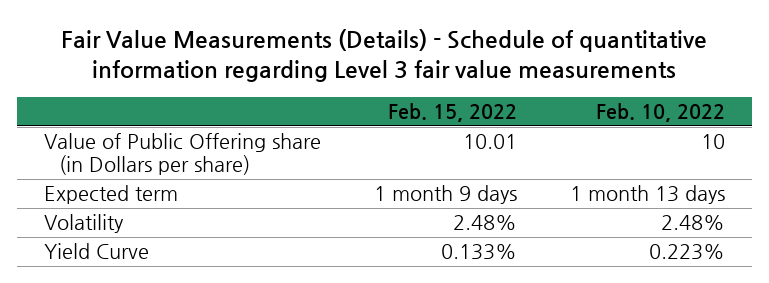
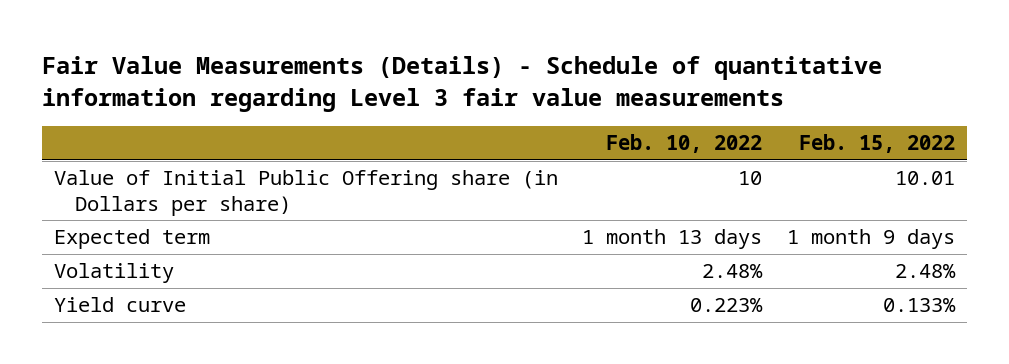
- | Feb. 15, 2022 | Feb. 10, 2022
+ | Feb. 10, 2022 | Feb. 15, 2022
- Value of Public Offering share (in Dollars per share) | 10.01 | 10
+ Value of Initial Public Offering share (in Dollars per share) | 10 | 10.01
- Yield Curve | 0.133% | 0.223%
+ Yield curve | 0.223% | 0.133%

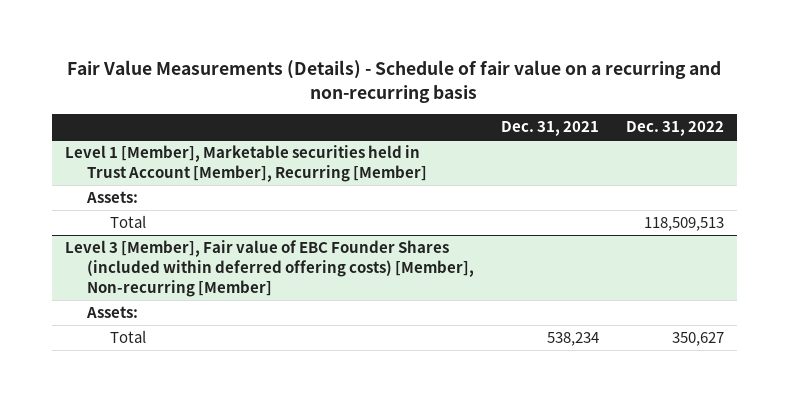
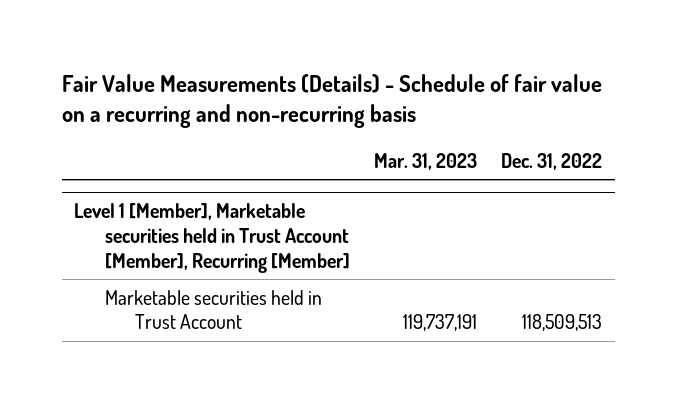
- | Dec. 31, 2021 | Dec. 31, 2022
+ | Mar. 31, 2023 | Dec. 31, 2022
@ Level 1 [Member], Marketable securities held in Trust Account [Member], Recurring [Member]
- Assets:
- Total | | 118,509,513
- Level 3 [Member], Fair value of EBC Founder Shares (included within deferred offering costs) [Member], Non-recurring [Member]
- Assets:
- Total | 538,234 | 350,627
@ Level 1 [Member], Marketable securities held in Trust Account [Member], Recurring [Member]
+ Marketable securities held in Trust Account | 119,737,191 | 118,509,513

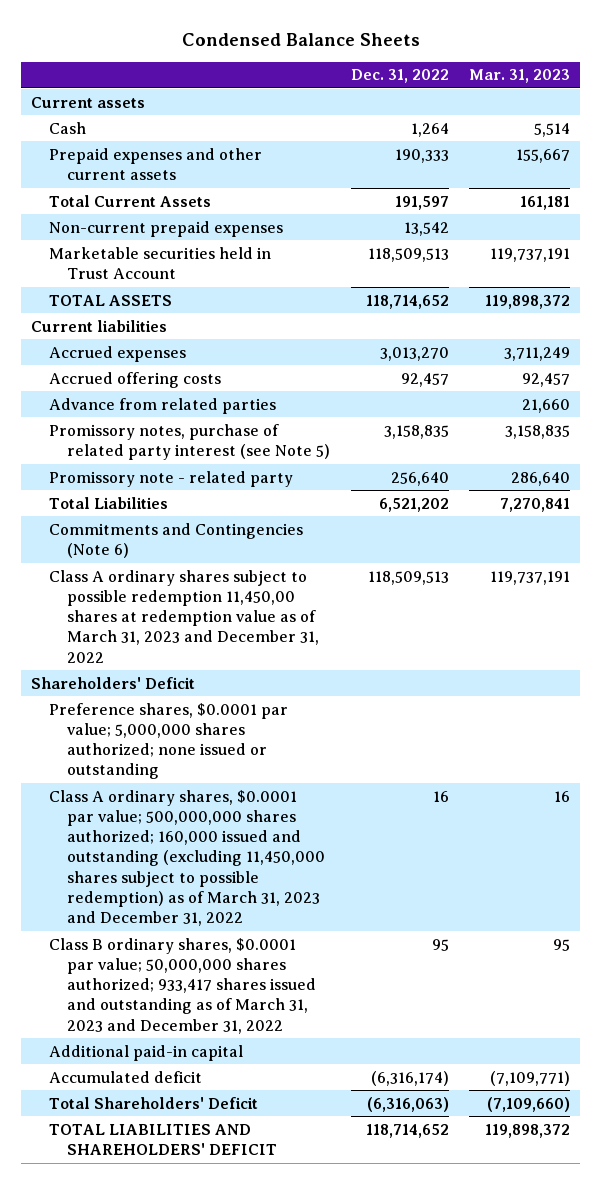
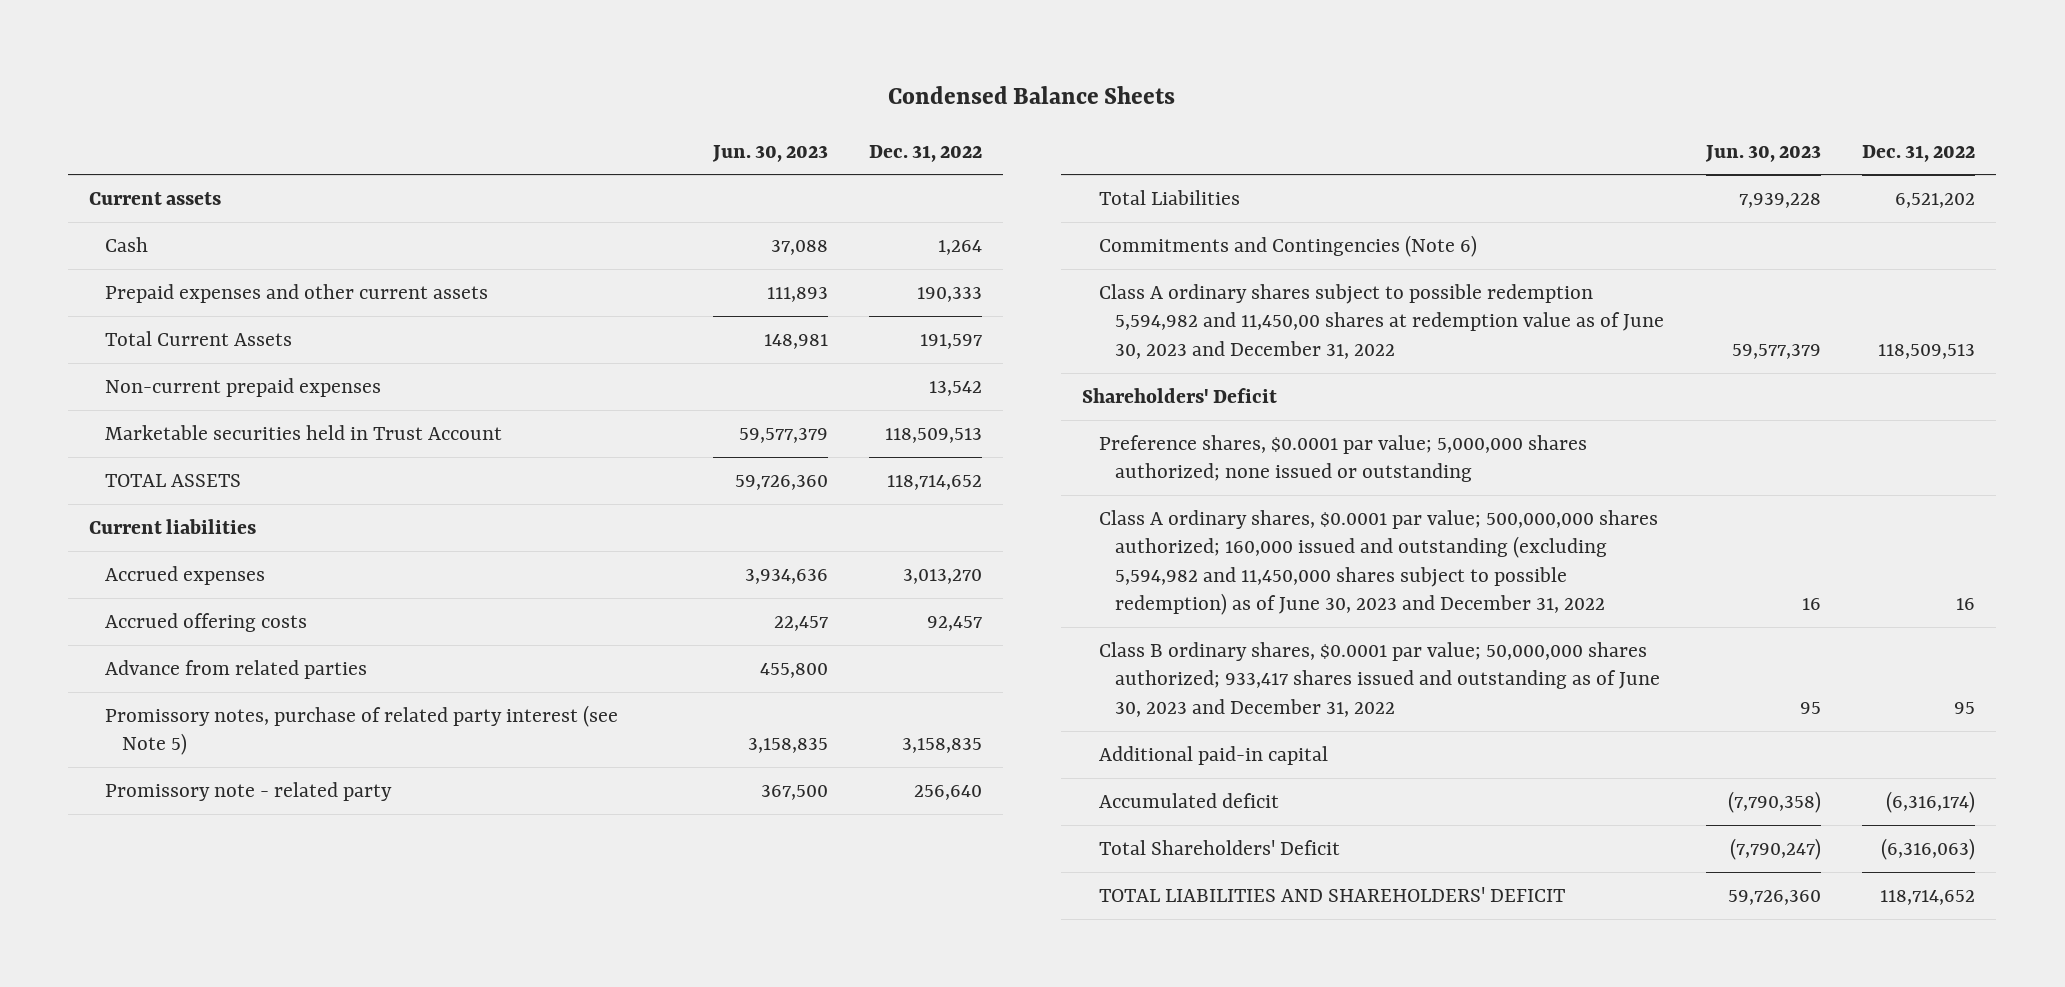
- | Dec. 31, 2022 | Mar. 31, 2023
+ | Jun. 30, 2023 | Dec. 31, 2022
- Class A ordinary shares subject to possible redemption 11,450,00 shares at redemption value as of March 31, 2023 and December 31, 2022 | 118,509,513 | 119,737,191
+ Class A ordinary shares subject to possible redemption 5,594,982 and 11,450,00 shares at redemption value as of June 30, 2023 and December 31, 2022 | 59,577,379 | 118,509,513
- Class A ordinary shares, $0.0001 par value; 500,000,000 shares authorized; 160,000 issued and outstanding (excluding 11,450,000 shares subject to possible redemption) as of March 31, 2023 and December 31, 2022 | 16 | 16
- Class B ordinary shares, $0.0001 par value; 50,000,000 shares authorized; 933,417 shares issued and outstanding as of March 31, 2023 and December 31, 2022 | 95 | 95
+ Class A ordinary shares, $0.0001 par value; 500,000,000 shares authorized; 160,000 issued and outstanding (excluding 5,594,982 and 11,450,000 shares subject to possible redemption) as of June 30, 2023 and December 31, 2022 | 16 | 16
+ Class B ordinary shares, $0.0001 par value; 50,000,000 shares authorized; 933,417 shares issued and outstanding as of June 30, 2023 and December 31, 2022 | 95 | 95

